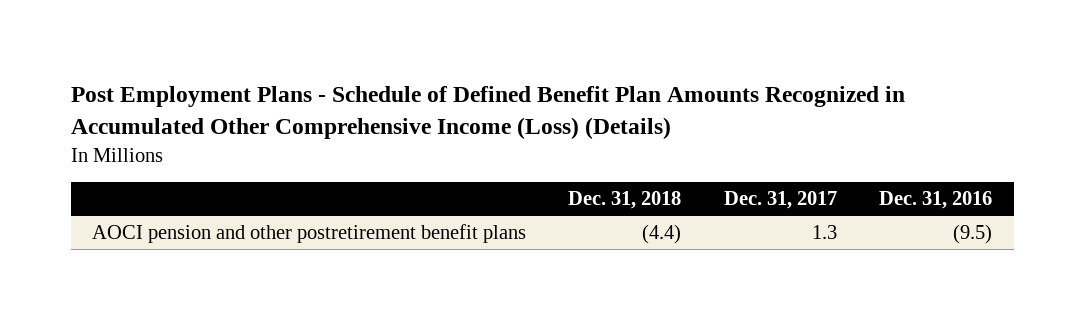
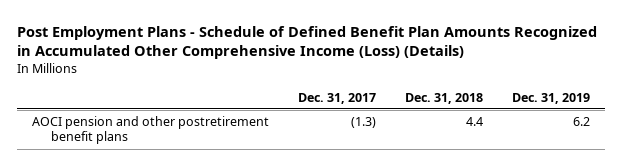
- | Dec. 31, 2018 | Dec. 31, 2017 | Dec. 31, 2016
+ | Dec. 31, 2017 | Dec. 31, 2018 | Dec. 31, 2019
- AOCI pension and other postretirement benefit plans | (4.4) | 1.3 | (9.5)
+ AOCI pension and other postretirement benefit plans | (1.3) | 4.4 | 6.2

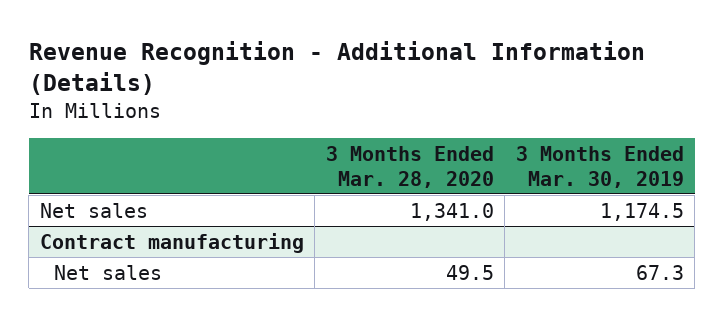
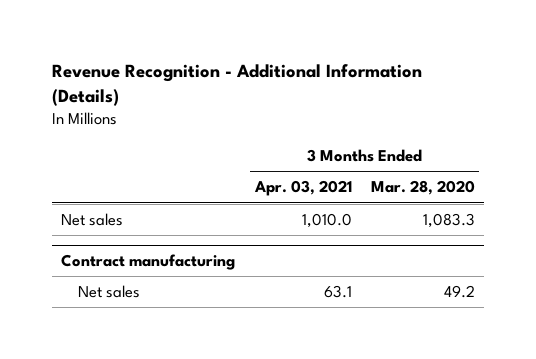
- | 3 Months Ended Mar. 28, 2020 | 3 Months Ended Mar. 30, 2019
+ | 3 Months Ended Apr. 03, 2021 | 3 Months Ended Mar. 28, 2020
- Net sales | 1,341.0 | 1,174.5
+ Net sales | 1,010.0 | 1,083.3
@ Contract manufacturing
- Net sales | 49.5 | 67.3
+ Net sales | 63.1 | 49.2

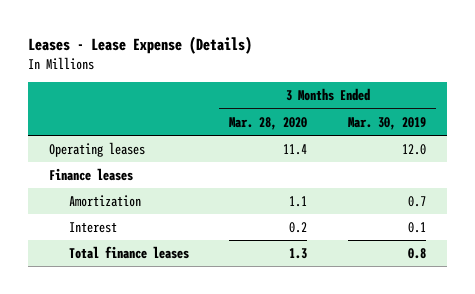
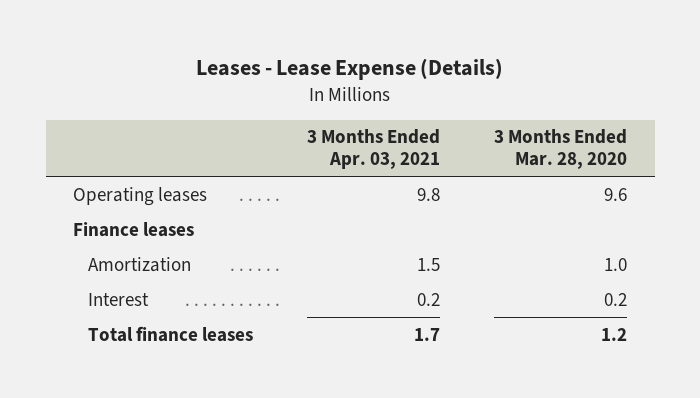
- | 3 Months Ended Mar. 28, 2020 | 3 Months Ended Mar. 30, 2019
+ | 3 Months Ended Apr. 03, 2021 | 3 Months Ended Mar. 28, 2020
- Operating leases | 11.4 | 12.0
+ Operating leases | 9.8 | 9.6
- Amortization | 1.1 | 0.7
+ Amortization | 1.5 | 1.0
- Total finance leases | 1.3 | 0.8
+ Total finance leases | 1.7 | 1.2

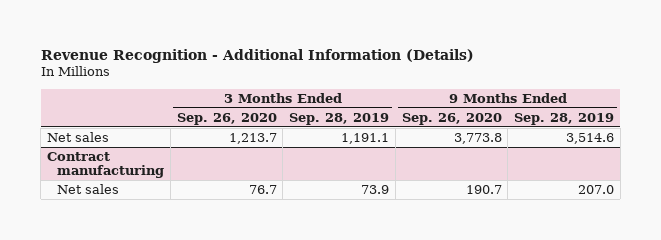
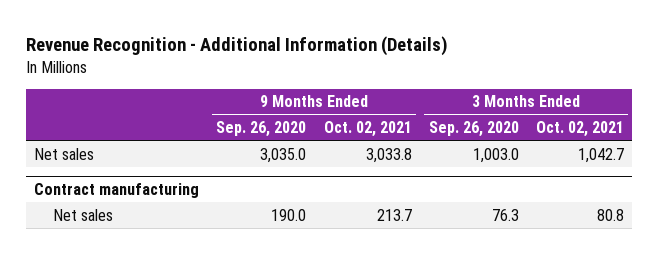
- | 3 Months Ended Sep. 26, 2020 | 3 Months Ended Sep. 28, 2019 | 9 Months Ended Sep. 26, 2020 | 9 Months Ended Sep. 28, 2019
+ | 9 Months Ended Sep. 26, 2020 | 9 Months Ended Oct. 02, 2021 | 3 Months Ended Sep. 26, 2020 | 3 Months Ended Oct. 02, 2021
- Net sales | 1,213.7 | 1,191.1 | 3,773.8 | 3,514.6
+ Net sales | 3,035.0 | 3,033.8 | 1,003.0 | 1,042.7
@ Contract manufacturing
- Net sales | 76.7 | 73.9 | 190.7 | 207.0
+ Net sales | 190.0 | 213.7 | 76.3 | 80.8

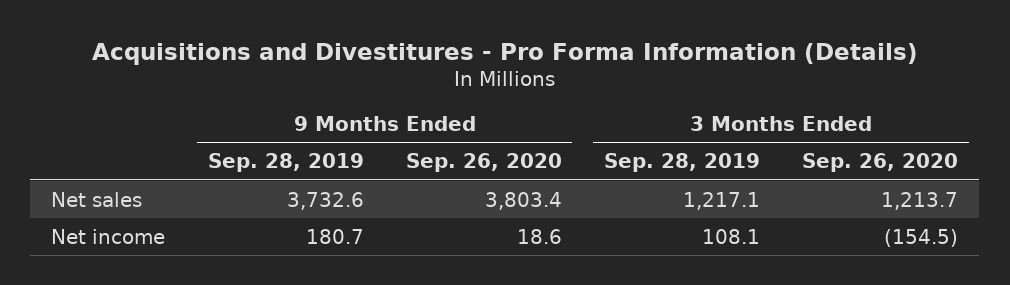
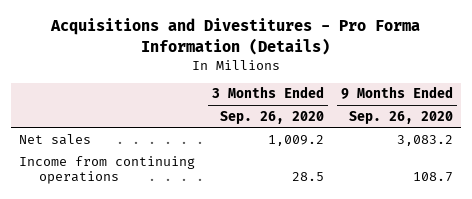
- | 9 Months Ended Sep. 28, 2019 | 9 Months Ended Sep. 26, 2020 | 3 Months Ended Sep. 28, 2019 | 3 Months Ended Sep. 26, 2020
+ | 3 Months Ended Sep. 26, 2020 | 9 Months Ended Sep. 26, 2020
- Net sales | 3,732.6 | 3,803.4 | 1,217.1 | 1,213.7
- Net income | 180.7 | 18.6 | 108.1 | (154.5)
+ Net sales | 1,009.2 | 3,083.2
+ Income from continuing operations | 28.5 | 108.7

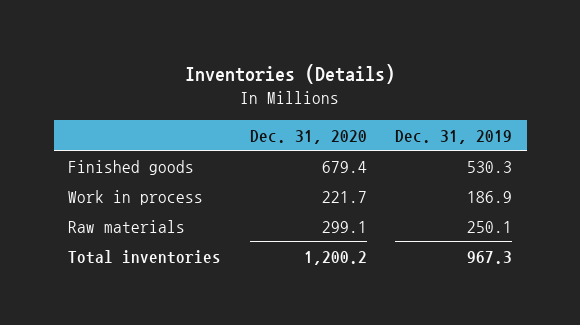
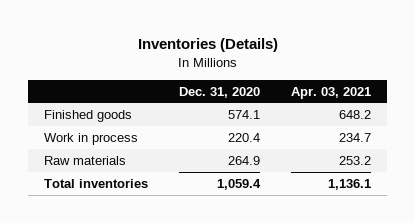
- | Dec. 31, 2020 | Dec. 31, 2019
+ | Dec. 31, 2020 | Apr. 03, 2021
- Finished goods | 679.4 | 530.3
- Work in process | 221.7 | 186.9
- Raw materials | 299.1 | 250.1
- Total inventories | 1,200.2 | 967.3
+ Finished goods | 574.1 | 648.2
+ Work in process | 220.4 | 234.7
+ Raw materials | 264.9 | 253.2
+ Total inventories | 1,059.4 | 1,136.1

